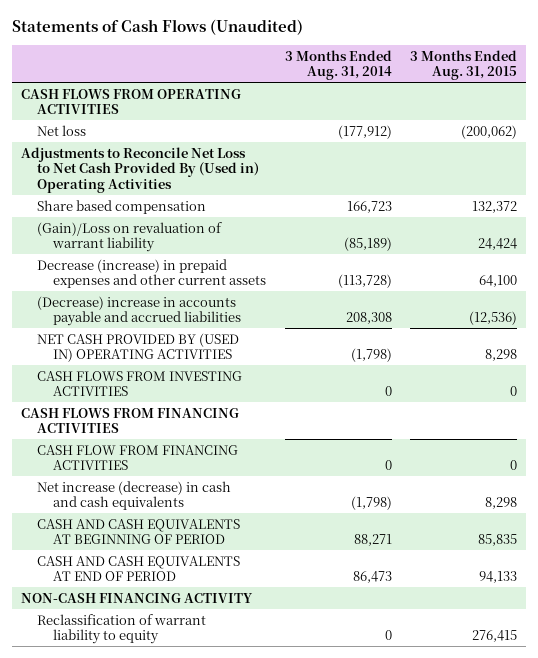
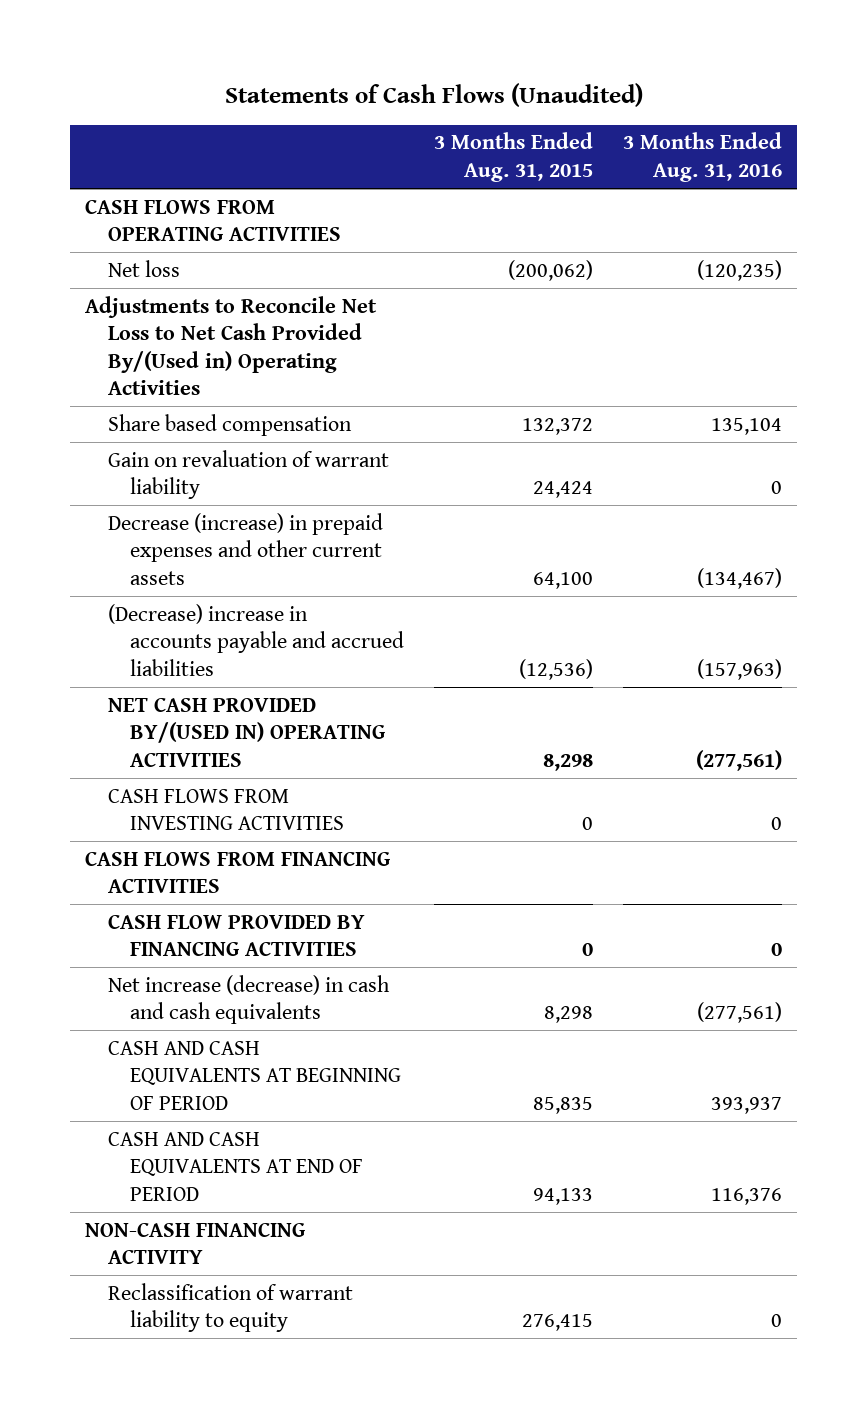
- | 3 Months Ended Aug. 31, 2014 | 3 Months Ended Aug. 31, 2015
+ | 3 Months Ended Aug. 31, 2015 | 3 Months Ended Aug. 31, 2016
- Adjustments to Reconcile Net Loss to Net Cash Provided By (Used in) Operating Activities
+ Adjustments to Reconcile Net Loss to Net Cash Provided By/(Used in) Operating Activities
- (Gain)/Loss on revaluation of warrant liability | (85,189) | 24,424
+ Gain on revaluation of warrant liability | 24,424 | 0
- NET CASH PROVIDED BY (USED IN) OPERATING ACTIVITIES | (1,798) | 8,298
+ NET CASH PROVIDED BY/(USED IN) OPERATING ACTIVITIES | 8,298 | (277,561)
- CASH FLOW FROM FINANCING ACTIVITIES | 0 | 0
+ CASH FLOW PROVIDED BY FINANCING ACTIVITIES | 0 | 0

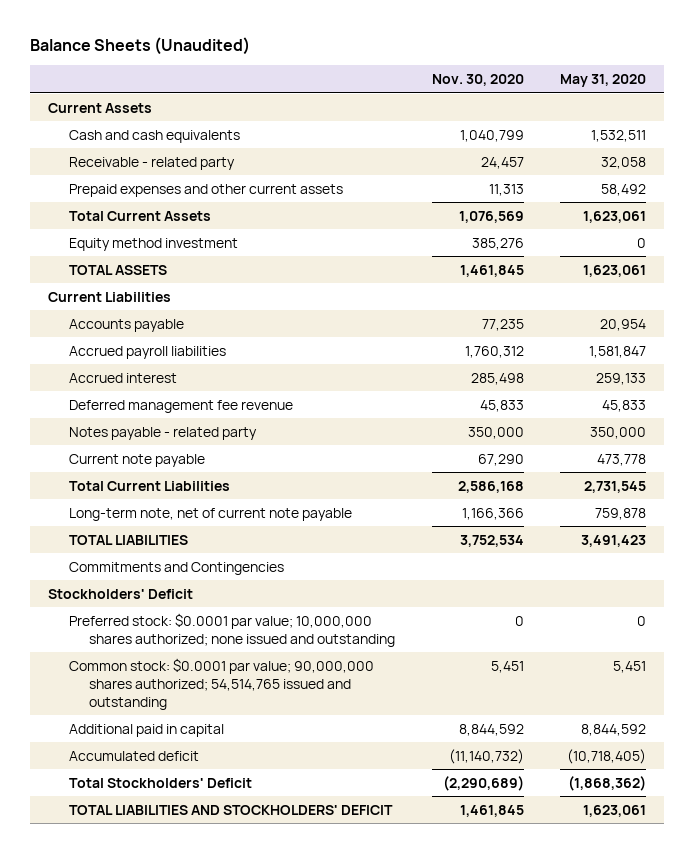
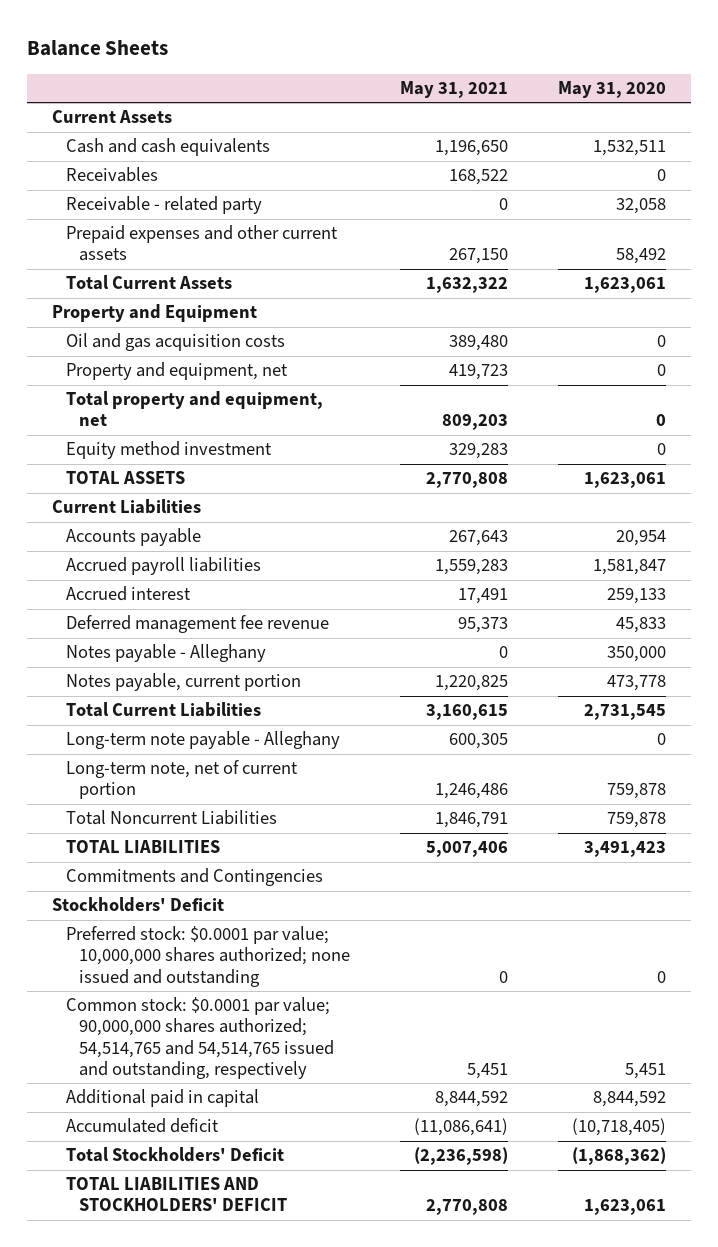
- Balance Sheets (Unaudited)
+ Balance Sheets
- | Nov. 30, 2020 | May 31, 2020
+ | May 31, 2021 | May 31, 2020
+ Receivables | 168,522 | 0
+ Property and Equipment
+ Oil and gas acquisition costs | 389,480 | 0
+ Property and equipment, net | 419,723 | 0
+ Total property and equipment, net | 809,203 | 0
- Notes payable - related party | 350,000 | 350,000
- Current note payable | 67,290 | 473,778
+ Notes payable - Alleghany | 0 | 350,000
+ Notes payable, current portion | 1,220,825 | 473,778
- Long-term note, net of current note payable | 1,166,366 | 759,878
+ Long-term note payable - Alleghany | 600,305 | 0
+ Long-term note, net of current portion | 1,246,486 | 759,878
+ Total Noncurrent Liabilities | 1,846,791 | 759,878
- Common stock: $0.0001 par value; 90,000,000 shares authorized; 54,514,765 issued and outstanding | 5,451 | 5,451
+ Common stock: $0.0001 par value; 90,000,000 shares authorized; 54,514,765 and 54,514,765 issued and outstanding, respectively | 5,451 | 5,451

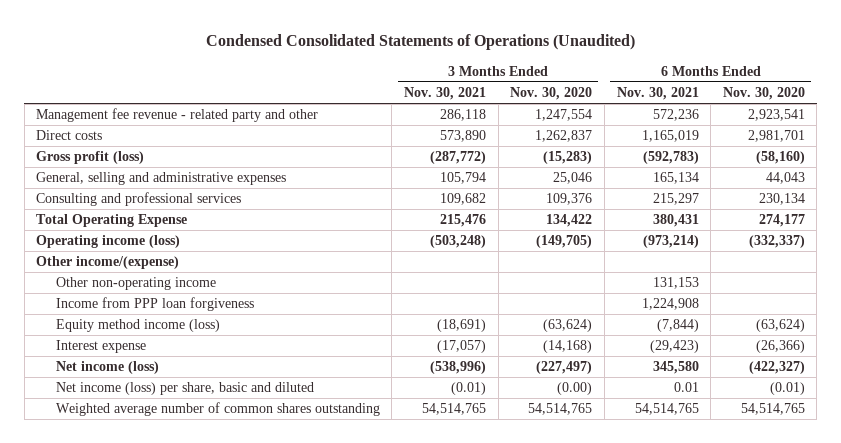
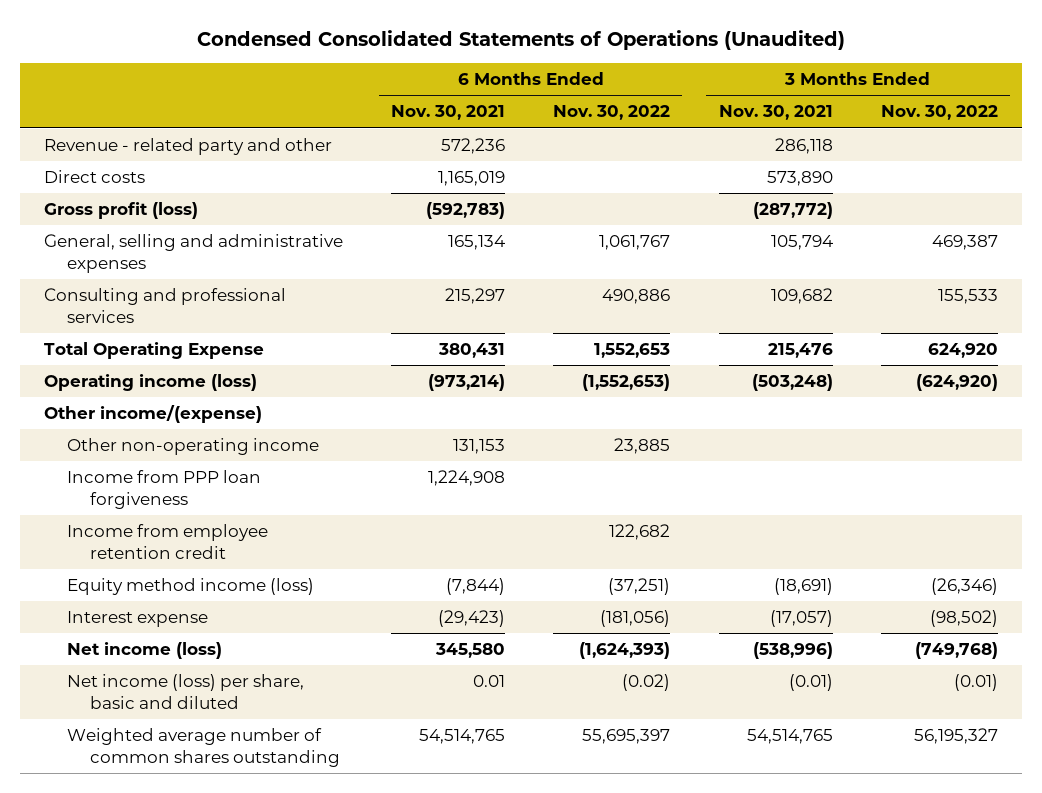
- | 3 Months Ended Nov. 30, 2021 | 3 Months Ended Nov. 30, 2020 | 6 Months Ended Nov. 30, 2021 | 6 Months Ended Nov. 30, 2020
+ | 6 Months Ended Nov. 30, 2021 | 6 Months Ended Nov. 30, 2022 | 3 Months Ended Nov. 30, 2021 | 3 Months Ended Nov. 30, 2022
- Management fee revenue - related party and other | 286,118 | 1,247,554 | 572,236 | 2,923,541
+ Revenue - related party and other | 572,236 | | 286,118 |
+ Income from employee retention credit | | 122,682 | |

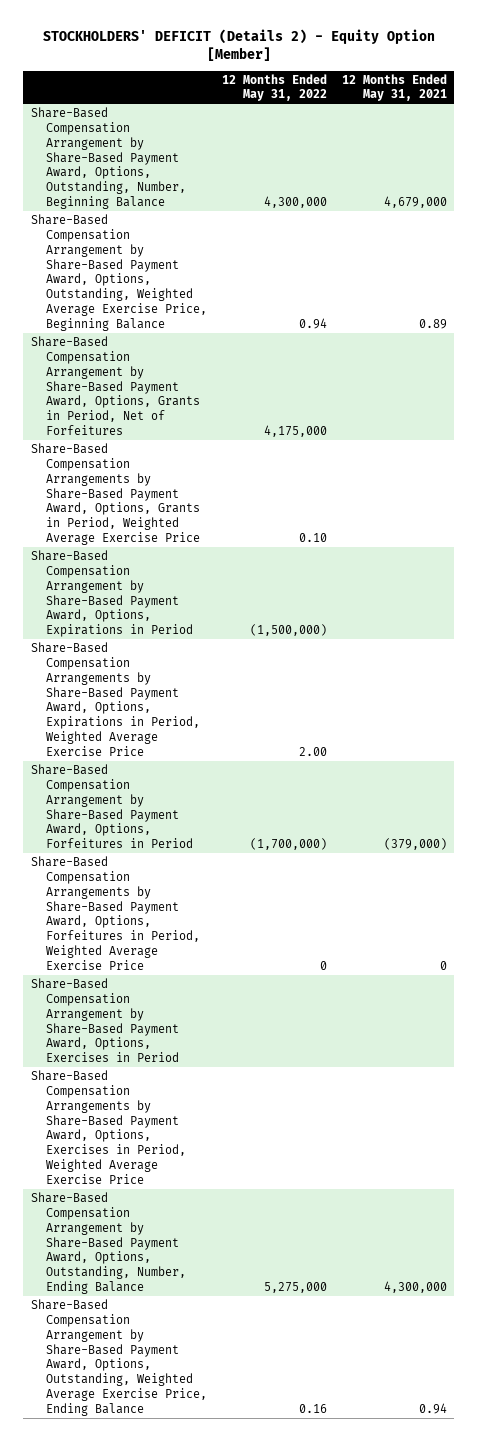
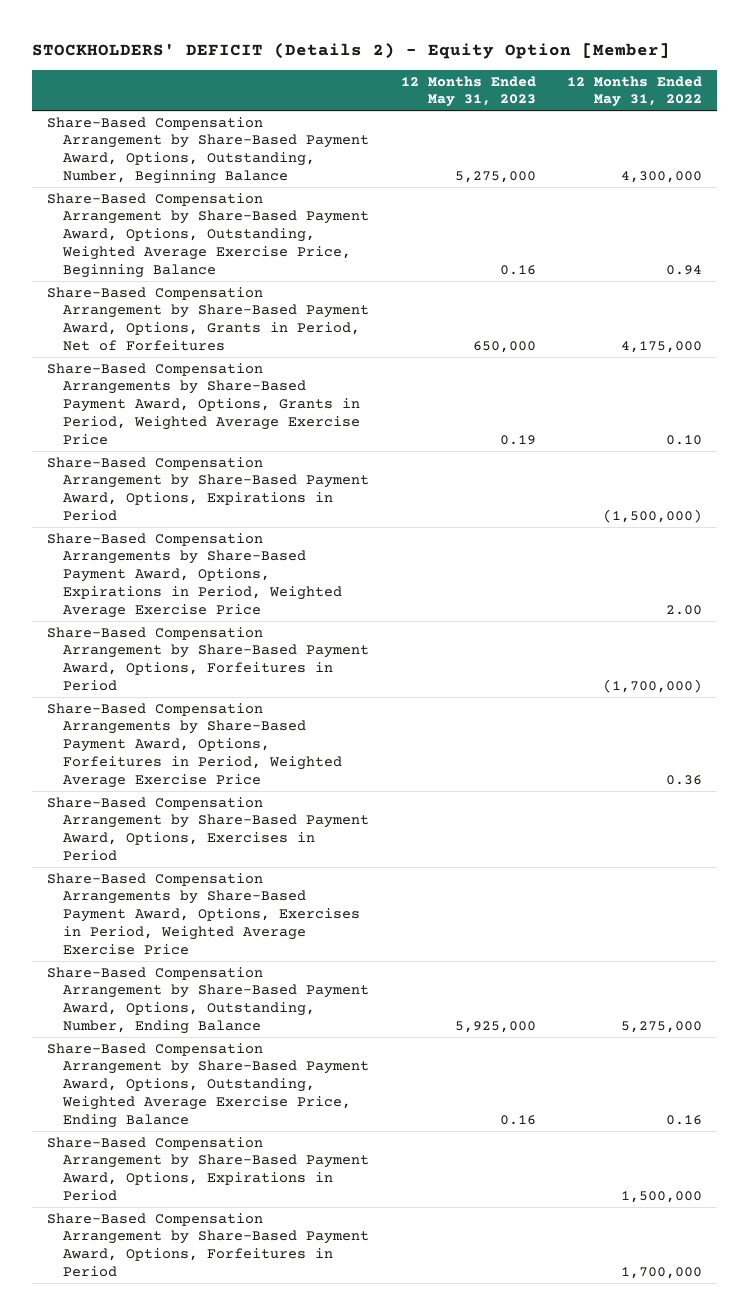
- | 12 Months Ended May 31, 2022 | 12 Months Ended May 31, 2021
+ | 12 Months Ended May 31, 2023 | 12 Months Ended May 31, 2022
- Share-Based Compensation Arrangements by Share-Based Payment Award, Options, Forfeitures in Period, Weighted Average Exercise Price | 0 | 0
+ Share-Based Compensation Arrangements by Share-Based Payment Award, Options, Forfeitures in Period, Weighted Average Exercise Price | | 0.36
+ Share-Based Compensation Arrangement by Share-Based Payment Award, Options, Expirations in Period | | 1,500,000
+ Share-Based Compensation Arrangement by Share-Based Payment Award, Options, Forfeitures in Period | | 1,700,000

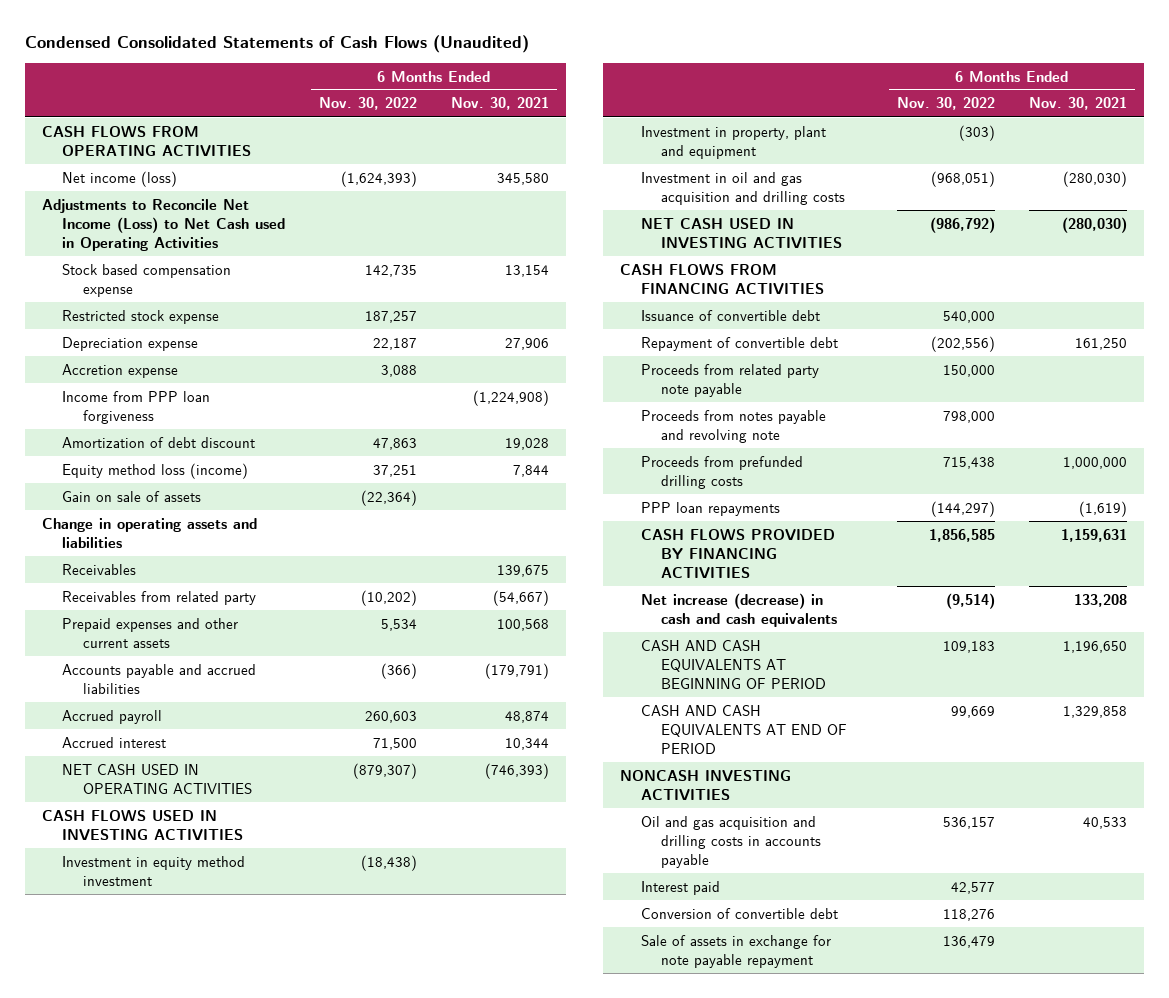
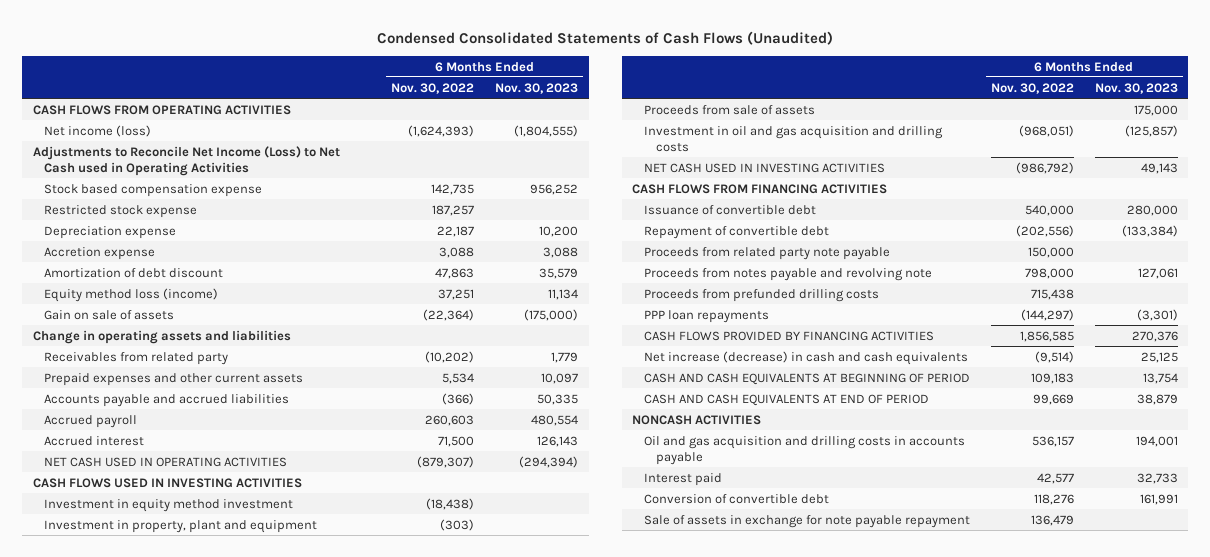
- | 6 Months Ended Nov. 30, 2022 | 6 Months Ended Nov. 30, 2021
+ | 6 Months Ended Nov. 30, 2022 | 6 Months Ended Nov. 30, 2023
- Income from PPP loan forgiveness | | (1,224,908)
- Receivables | | 139,675
+ Proceeds from sale of assets | | 175,000
- NONCASH INVESTING ACTIVITIES
+ NONCASH ACTIVITIES

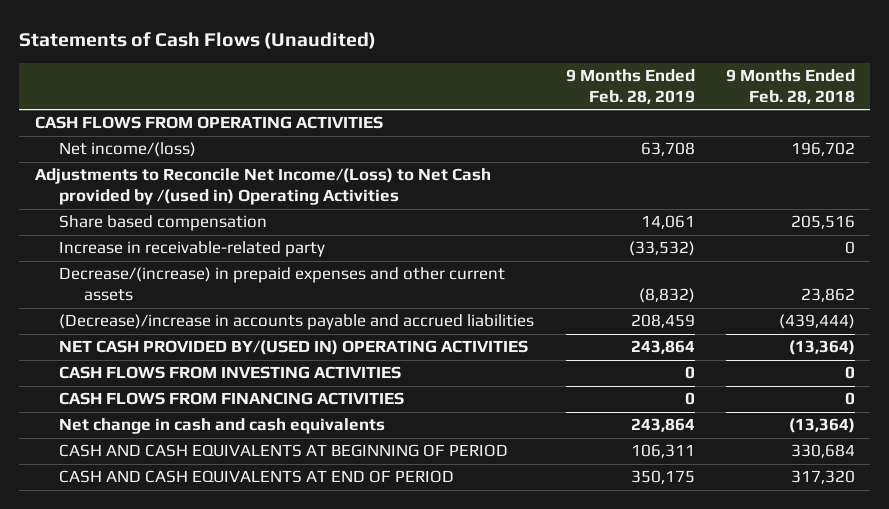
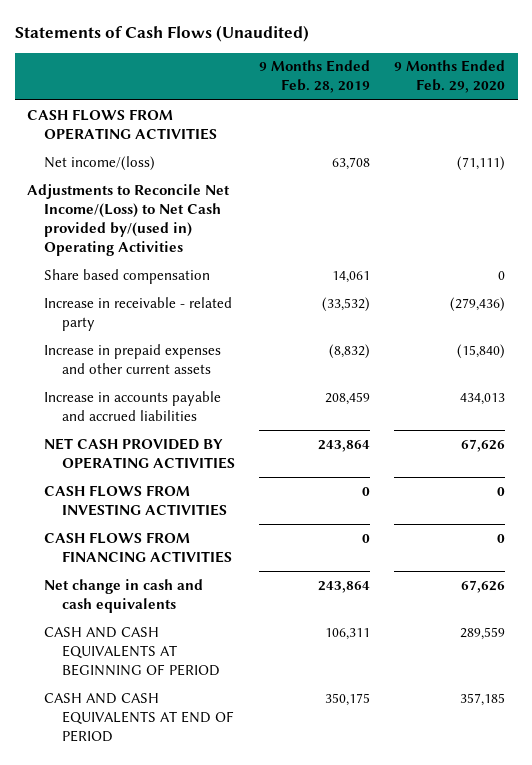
- | 9 Months Ended Feb. 28, 2019 | 9 Months Ended Feb. 28, 2018
+ | 9 Months Ended Feb. 28, 2019 | 9 Months Ended Feb. 29, 2020
- Adjustments to Reconcile Net Income/(Loss) to Net Cash provided by /(used in) Operating Activities
+ Adjustments to Reconcile Net Income/(Loss) to Net Cash provided by/(used in) Operating Activities
- Increase in receivable-related party | (33,532) | 0
- Decrease/(increase) in prepaid expenses and other current assets | (8,832) | 23,862
- (Decrease)/increase in accounts payable and accrued liabilities | 208,459 | (439,444)
- NET CASH PROVIDED BY/(USED IN) OPERATING ACTIVITIES | 243,864 | (13,364)
+ Increase in receivable - related party | (33,532) | (279,436)
+ Increase in prepaid expenses and other current assets | (8,832) | (15,840)
+ Increase in accounts payable and accrued liabilities | 208,459 | 434,013
+ NET CASH PROVIDED BY OPERATING ACTIVITIES | 243,864 | 67,626

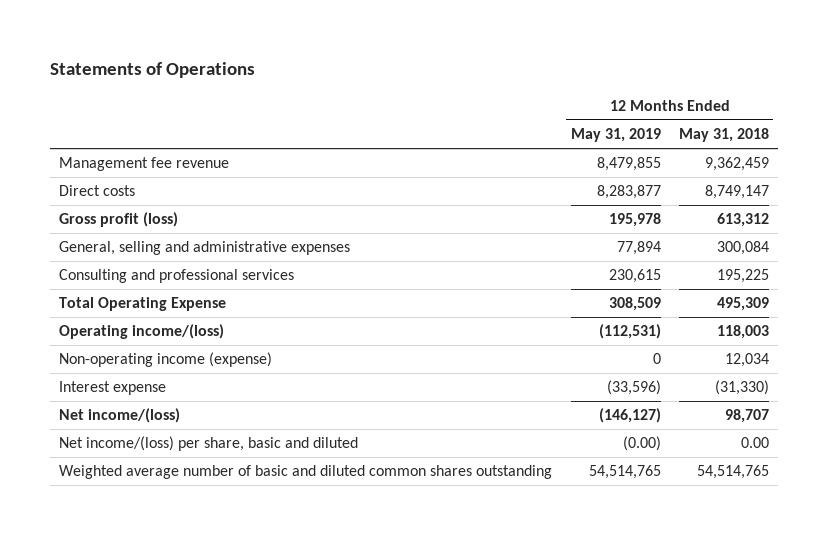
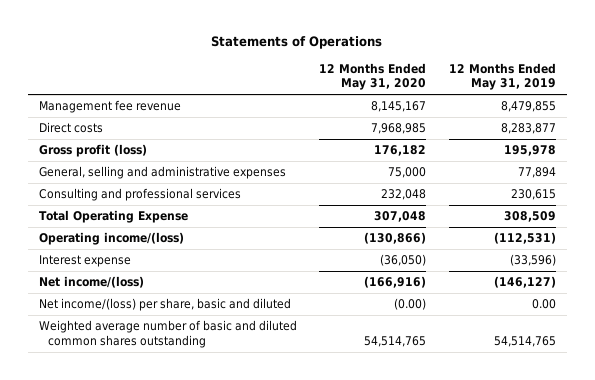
- | 12 Months Ended May 31, 2019 | 12 Months Ended May 31, 2018
+ | 12 Months Ended May 31, 2020 | 12 Months Ended May 31, 2019
- Non-operating income (expense) | 0 | 12,034
- Net income/(loss) per share, basic and diluted | (0.00) | 0.00
+ Net income/(loss) per share, basic and diluted | (0.00) | 0.00

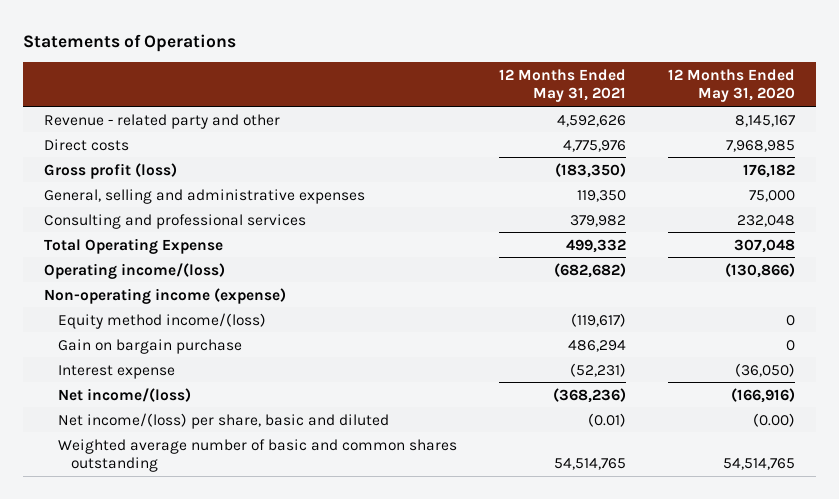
- | 12 Months Ended May 31, 2020 | 12 Months Ended May 31, 2019
+ | 12 Months Ended May 31, 2021 | 12 Months Ended May 31, 2020
- Management fee revenue | 8,145,167 | 8,479,855
+ Revenue - related party and other | 4,592,626 | 8,145,167
+ Non-operating income (expense)
+ Equity method income/(loss) | (119,617) | 0
+ Gain on bargain purchase | 486,294 | 0
- Weighted average number of basic and diluted common shares outstanding | 54,514,765 | 54,514,765
+ Weighted average number of basic and common shares outstanding | 54,514,765 | 54,514,765

